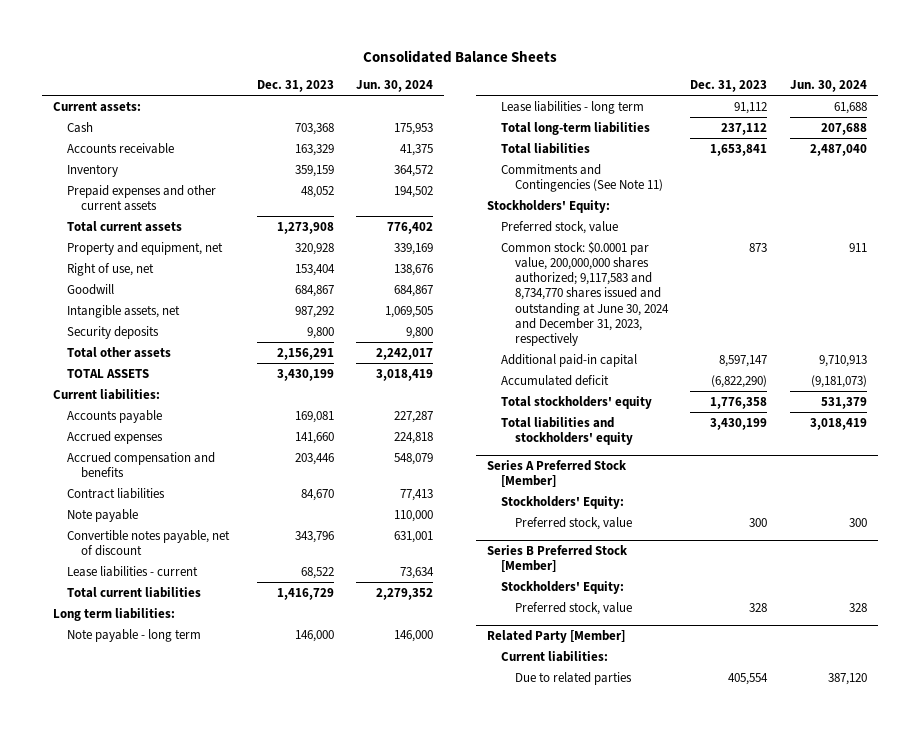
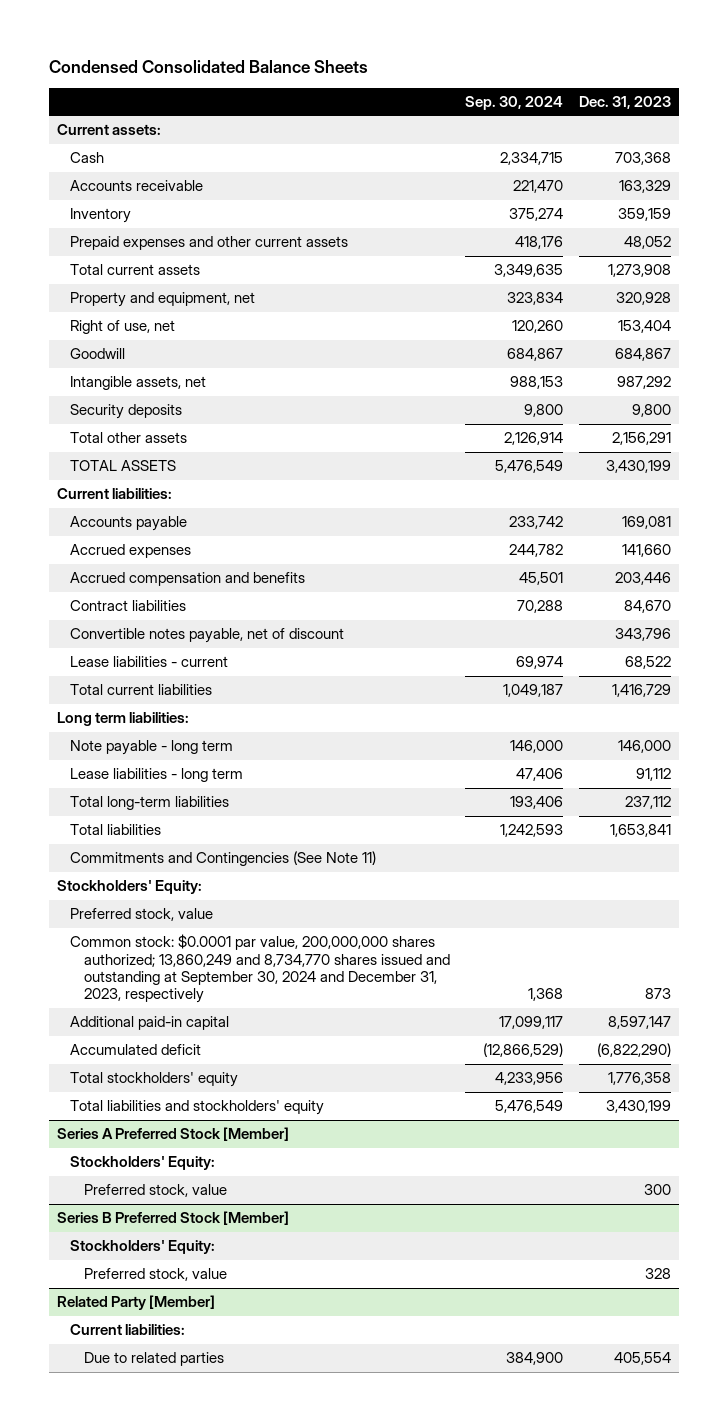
- Consolidated Balance Sheets
+ Condensed Consolidated Balance Sheets
- | Dec. 31, 2023 | Jun. 30, 2024
+ | Sep. 30, 2024 | Dec. 31, 2023
- Note payable | | 110,000
- Common stock: $0.0001 par value, 200,000,000 shares authorized; 9,117,583 and 8,734,770 shares issued and outstanding at June 30, 2024 and December 31, 2023, respectively | 873 | 911
+ Common stock: $0.0001 par value, 200,000,000 shares authorized; 13,860,249 and 8,734,770 shares issued and outstanding at September 30, 2024 and December 31, 2023, respectively | 1,368 | 873

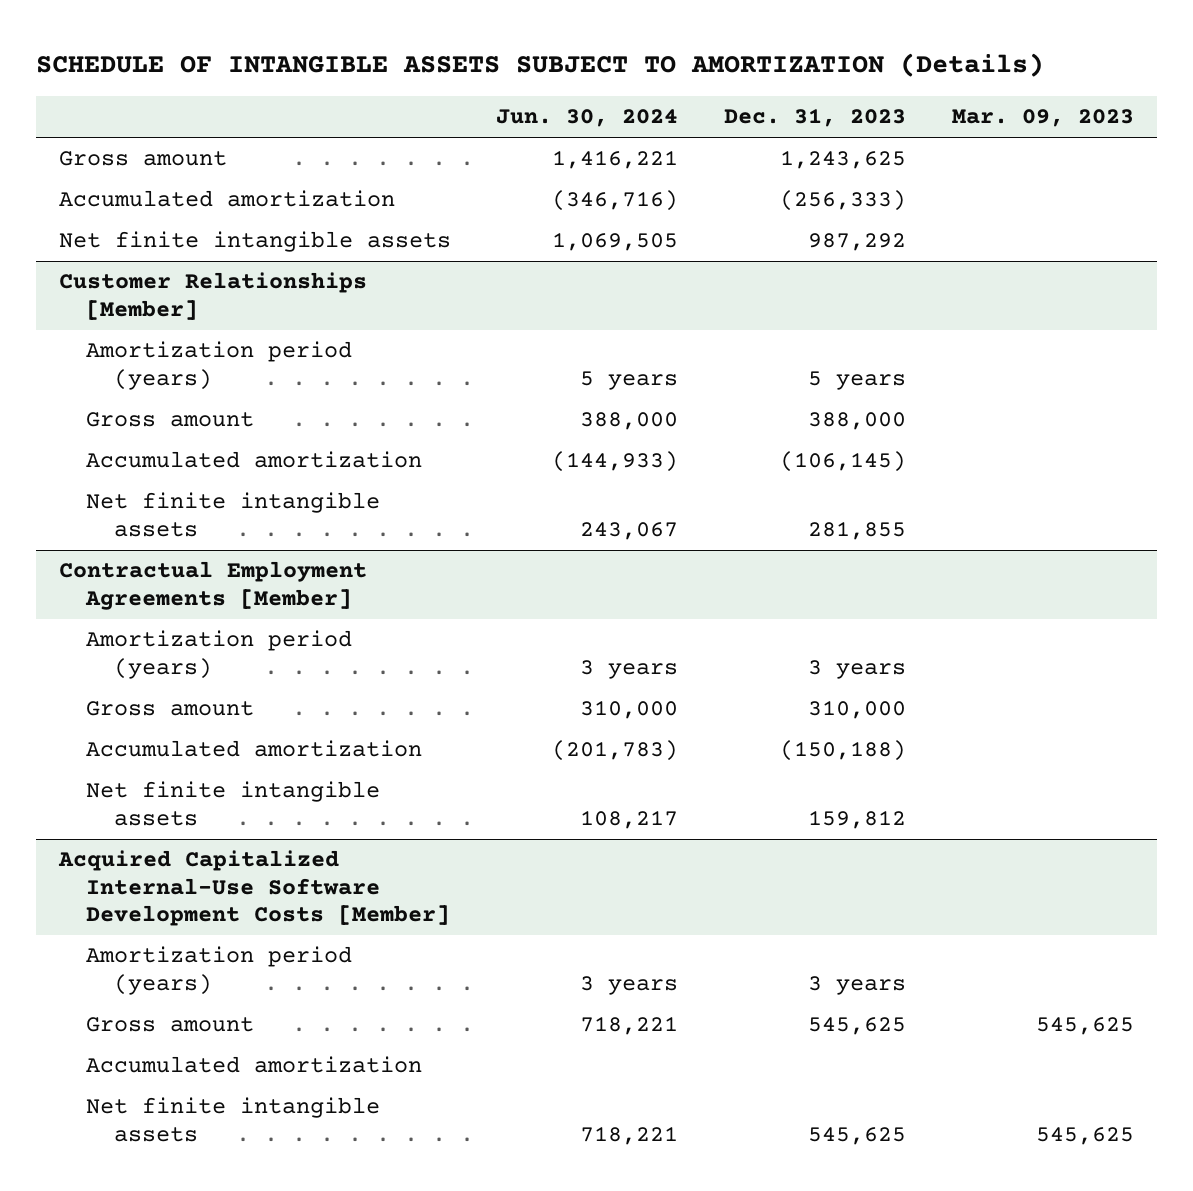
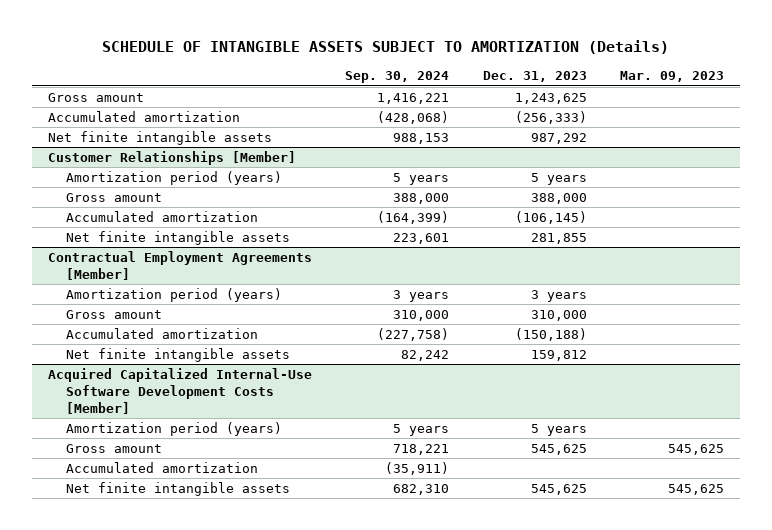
- | Jun. 30, 2024 | Dec. 31, 2023 | Mar. 09, 2023
+ | Sep. 30, 2024 | Dec. 31, 2023 | Mar. 09, 2023
@ Acquired Capitalized Internal-Use Software Development Costs [Member]
- Amortization period (years) | 3 years | 3 years |
+ Amortization period (years) | 5 years | 5 years |

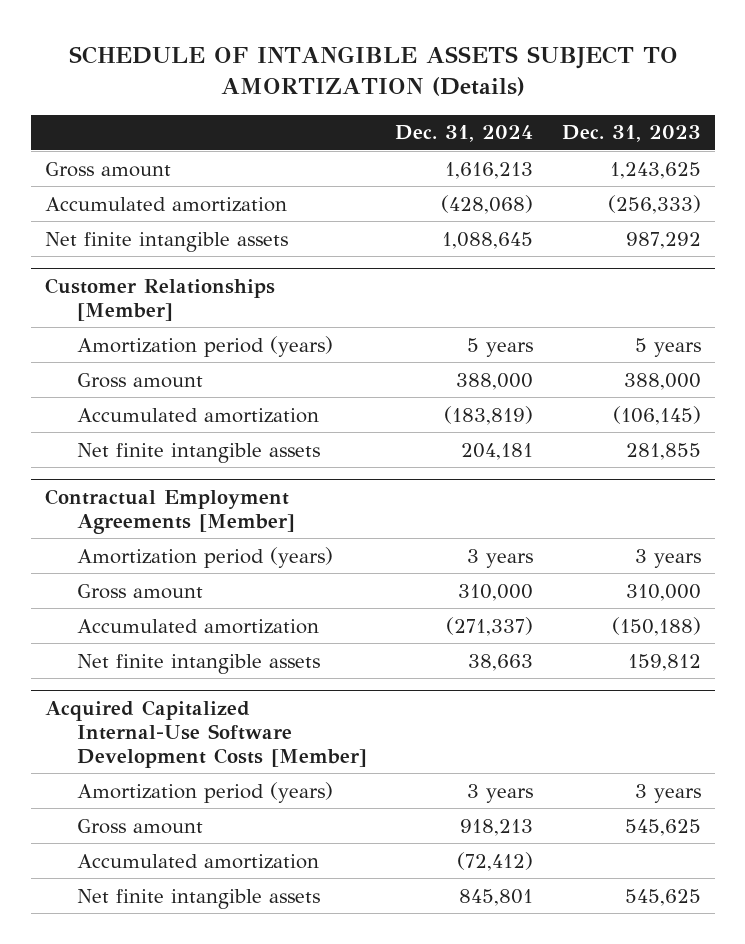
- | Sep. 30, 2024 | Dec. 31, 2023 | Mar. 09, 2023
+ | Dec. 31, 2024 | Dec. 31, 2023
@ Acquired Capitalized Internal-Use Software Development Costs [Member]
- Amortization period (years) | 5 years | 5 years |
+ Amortization period (years) | 3 years | 3 years

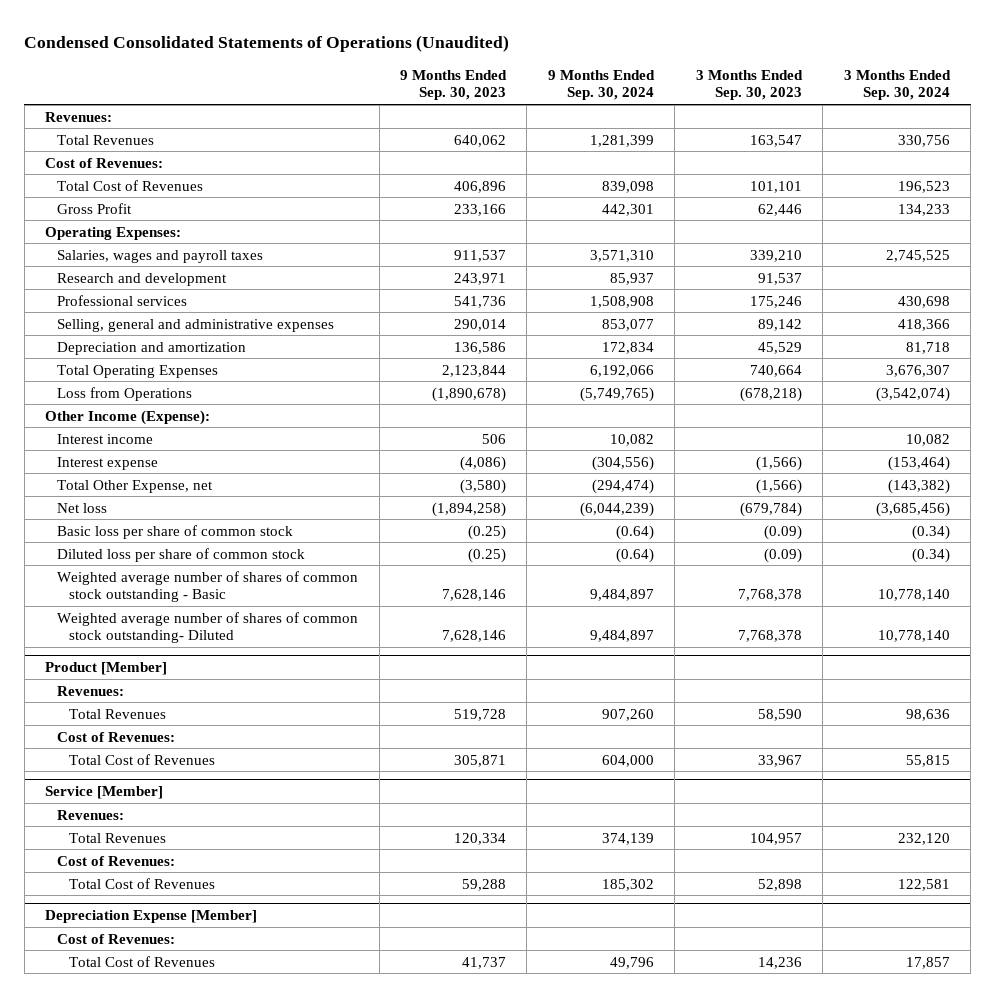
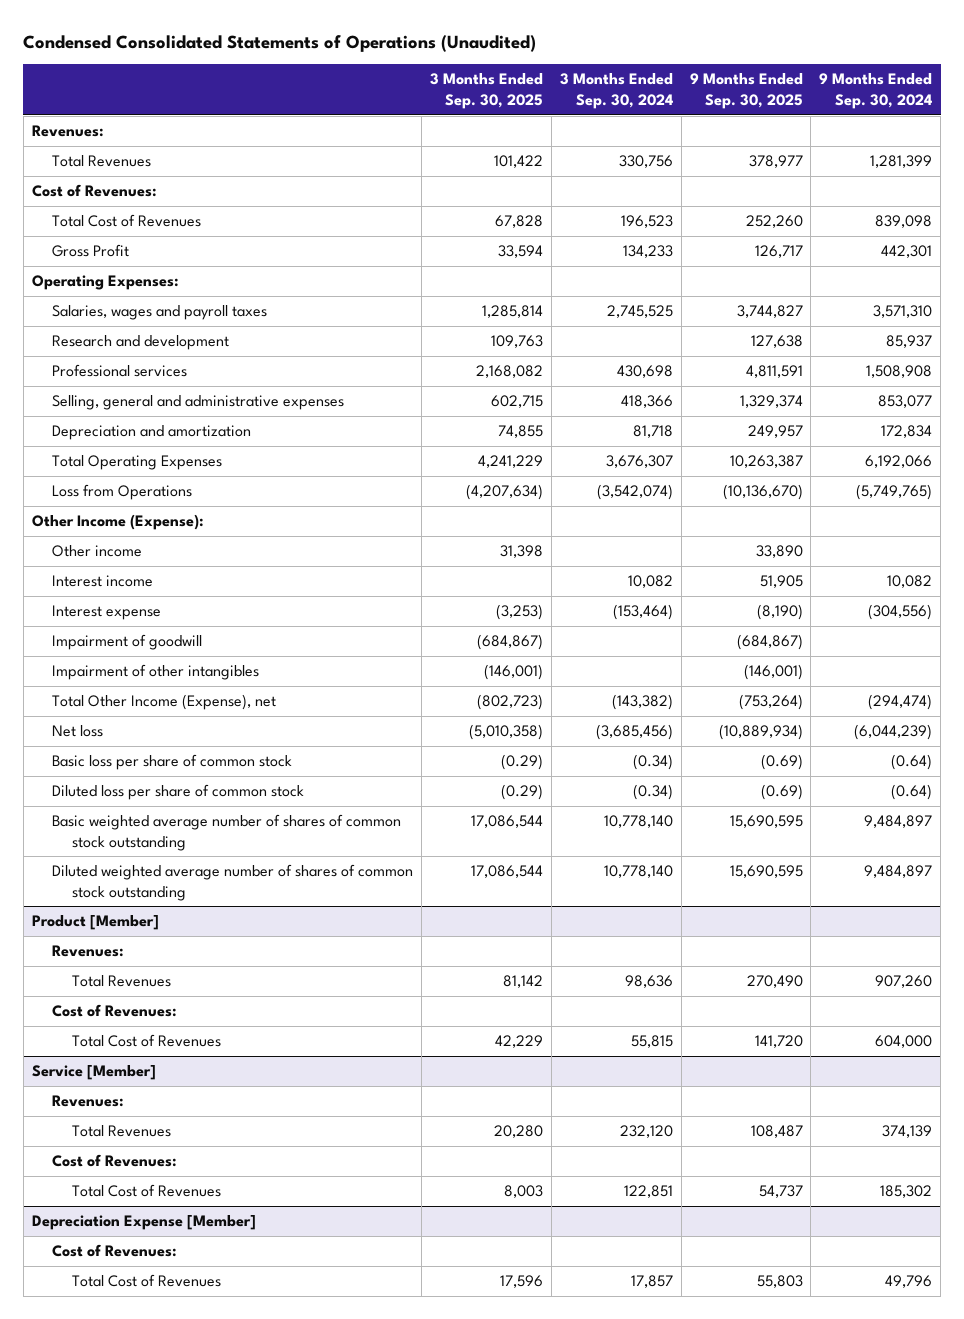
- | 9 Months Ended Sep. 30, 2023 | 9 Months Ended Sep. 30, 2024 | 3 Months Ended Sep. 30, 2023 | 3 Months Ended Sep. 30, 2024
+ | 3 Months Ended Sep. 30, 2025 | 3 Months Ended Sep. 30, 2024 | 9 Months Ended Sep. 30, 2025 | 9 Months Ended Sep. 30, 2024
+ Other income | 31,398 | | 33,890 |
- Total Other Expense, net | (3,580) | (294,474) | (1,566) | (143,382)
+ Impairment of goodwill | (684,867) | | (684,867) |
+ Impairment of other intangibles | (146,001) | | (146,001) |
+ Total Other Income (Expense), net | (802,723) | (143,382) | (753,264) | (294,474)
- Weighted average number of shares of common stock outstanding - Basic | 7,628,146 | 9,484,897 | 7,768,378 | 10,778,140
- Weighted average number of shares of common stock outstanding- Diluted | 7,628,146 | 9,484,897 | 7,768,378 | 10,778,140
+ Basic weighted average number of shares of common stock outstanding | 17,086,544 | 10,778,140 | 15,690,595 | 9,484,897
+ Diluted weighted average number of shares of common stock outstanding | 17,086,544 | 10,778,140 | 15,690,595 | 9,484,897
@ Service [Member]
- Total Cost of Revenues | 59,288 | 185,302 | 52,898 | 122,581
+ Total Cost of Revenues | 8,003 | 122,851 | 54,737 | 185,302

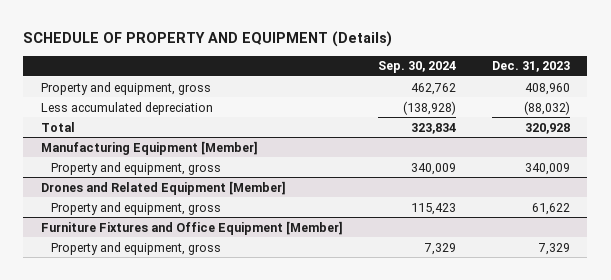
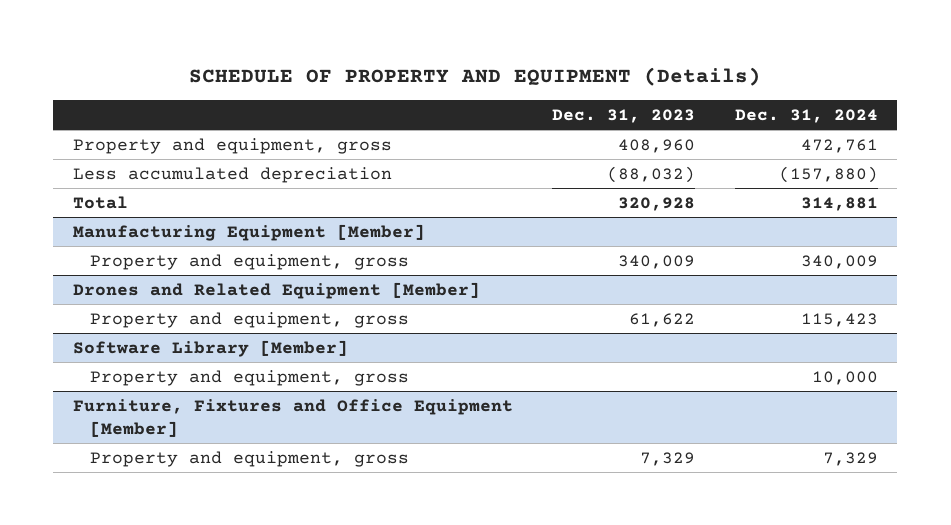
- | Sep. 30, 2024 | Dec. 31, 2023
+ | Dec. 31, 2023 | Dec. 31, 2024
- Furniture Fixtures and Office Equipment [Member]
+ Software Library [Member]
+ Property and equipment, gross | | 10,000
+ Furniture, Fixtures and Office Equipment [Member]

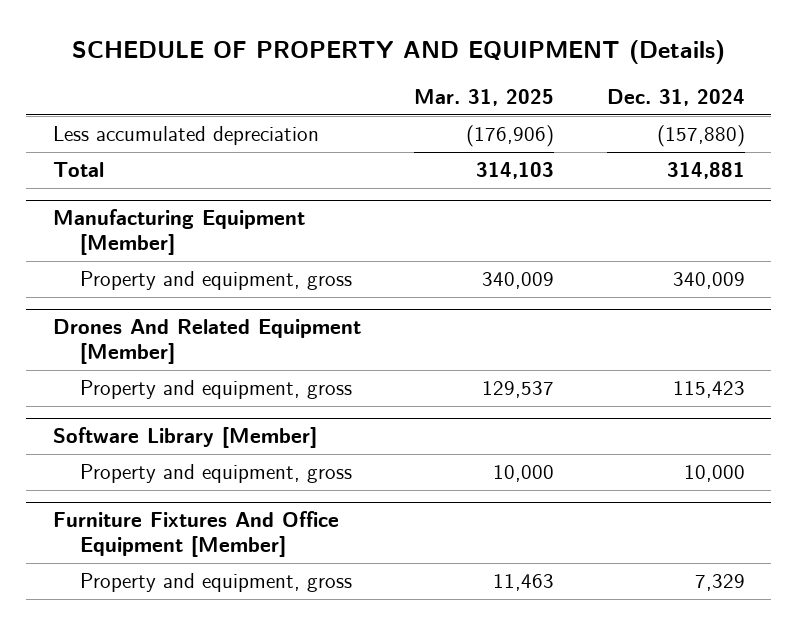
- | Dec. 31, 2023 | Dec. 31, 2024
+ | Mar. 31, 2025 | Dec. 31, 2024
- Property and equipment, gross | 408,960 | 472,761
- Drones and Related Equipment [Member]
+ Drones And Related Equipment [Member]
- Furniture, Fixtures and Office Equipment [Member]
+ Furniture Fixtures And Office Equipment [Member]

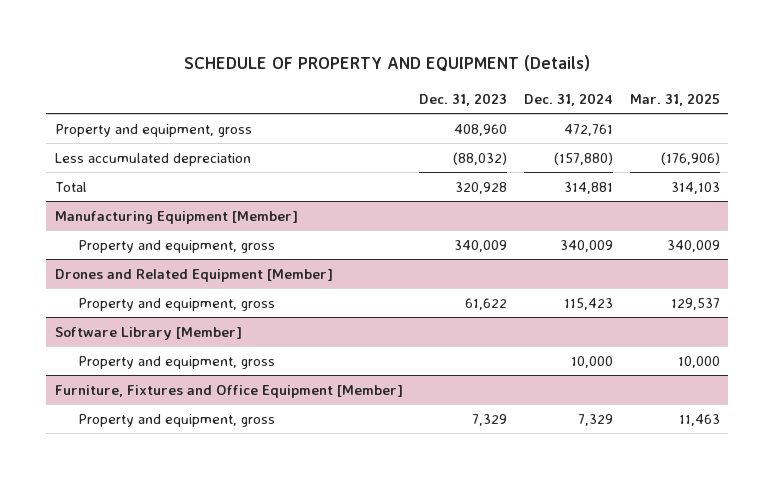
- | Mar. 31, 2025 | Dec. 31, 2024
+ | Dec. 31, 2023 | Dec. 31, 2024 | Mar. 31, 2025
+ Property and equipment, gross | 408,960 | 472,761 |
- Drones And Related Equipment [Member]
+ Drones and Related Equipment [Member]
- Furniture Fixtures And Office Equipment [Member]
+ Furniture, Fixtures and Office Equipment [Member]

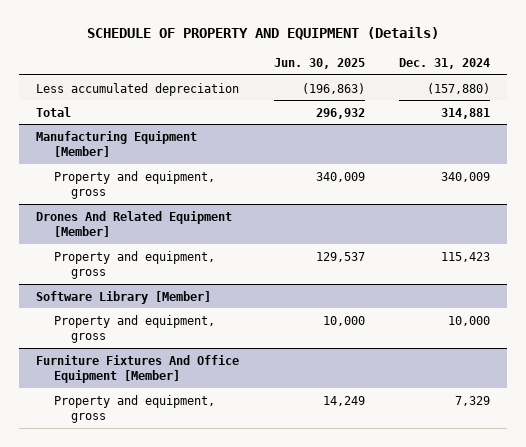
- | Dec. 31, 2023 | Dec. 31, 2024 | Mar. 31, 2025
+ | Jun. 30, 2025 | Dec. 31, 2024
- Property and equipment, gross | 408,960 | 472,761 |
- Drones and Related Equipment [Member]
+ Drones And Related Equipment [Member]
- Furniture, Fixtures and Office Equipment [Member]
+ Furniture Fixtures And Office Equipment [Member]

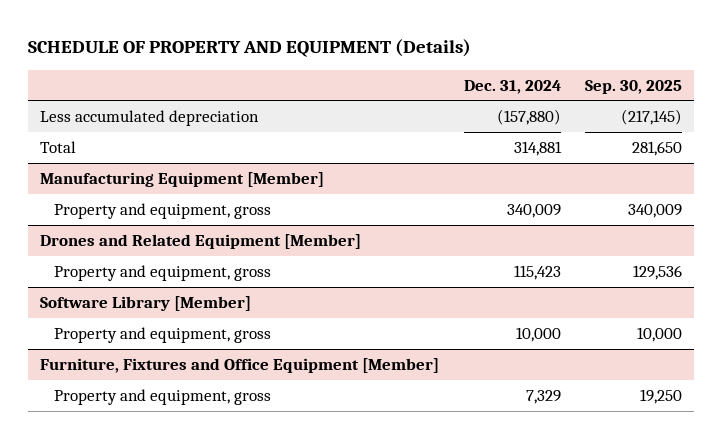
- | Jun. 30, 2025 | Dec. 31, 2024
+ | Dec. 31, 2024 | Sep. 30, 2025
- Drones And Related Equipment [Member]
+ Drones and Related Equipment [Member]
- Furniture Fixtures And Office Equipment [Member]
+ Furniture, Fixtures and Office Equipment [Member]

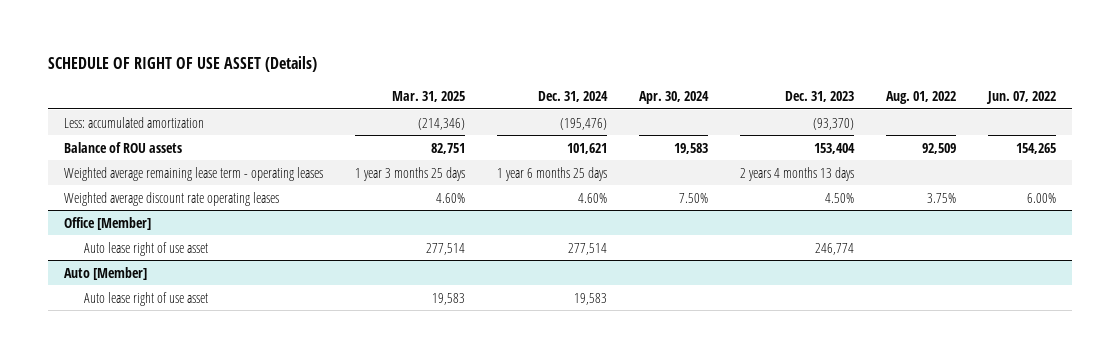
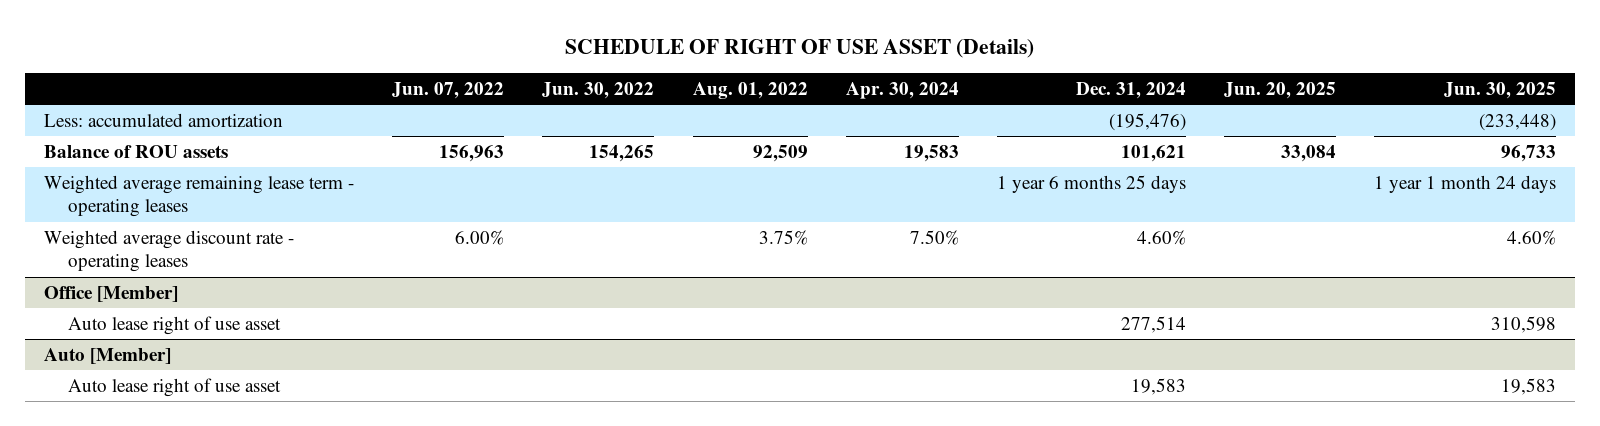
- | Mar. 31, 2025 | Dec. 31, 2024 | Apr. 30, 2024 | Dec. 31, 2023 | Aug. 01, 2022 | Jun. 07, 2022
+ | Jun. 07, 2022 | Jun. 30, 2022 | Aug. 01, 2022 | Apr. 30, 2024 | Dec. 31, 2024 | Jun. 20, 2025 | Jun. 30, 2025
- Balance of ROU assets | 82,751 | 101,621 | 19,583 | 153,404 | 92,509 | 154,265
+ Balance of ROU assets | 156,963 | 154,265 | 92,509 | 19,583 | 101,621 | 33,084 | 96,733
- Weighted average discount rate operating leases | 4.60% | 4.60% | 7.50% | 4.50% | 3.75% | 6.00%
+ Weighted average discount rate - operating leases | 6.00% | | 3.75% | 7.50% | 4.60% | | 4.60%

